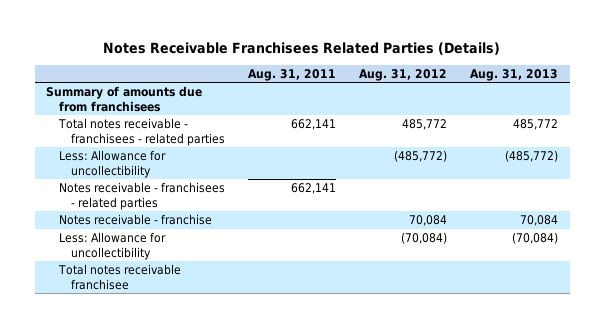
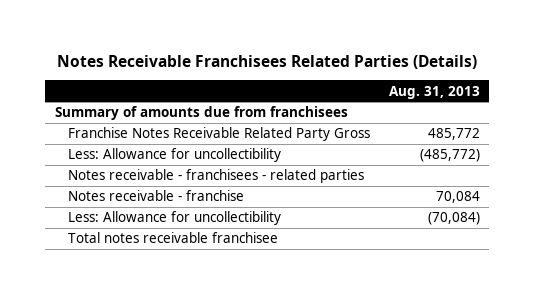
- | Aug. 31, 2011 | Aug. 31, 2012 | Aug. 31, 2013
+ | Aug. 31, 2013
- Total notes receivable - franchisees - related parties | 662,141 | 485,772 | 485,772
+ Franchise Notes Receivable Related Party Gross | 485,772

